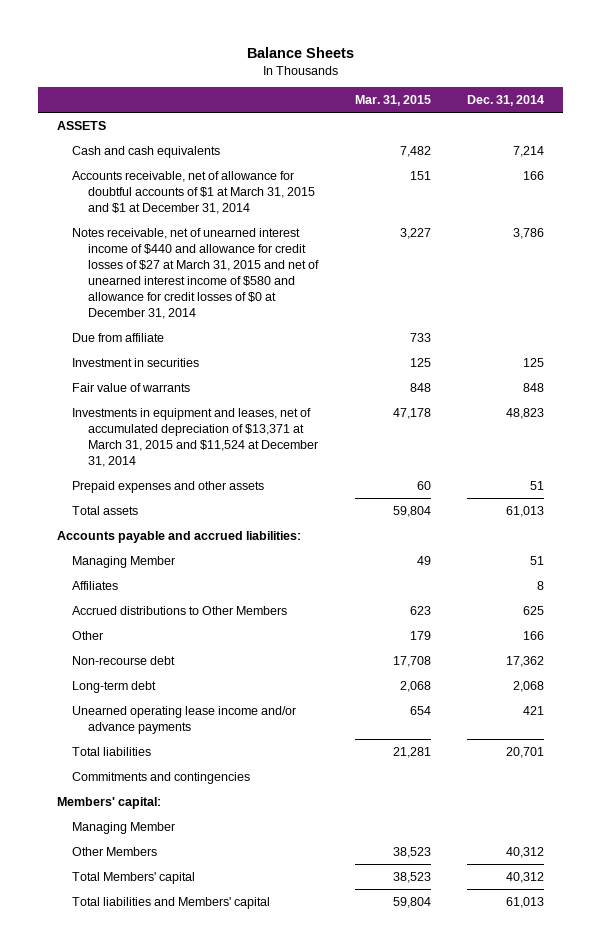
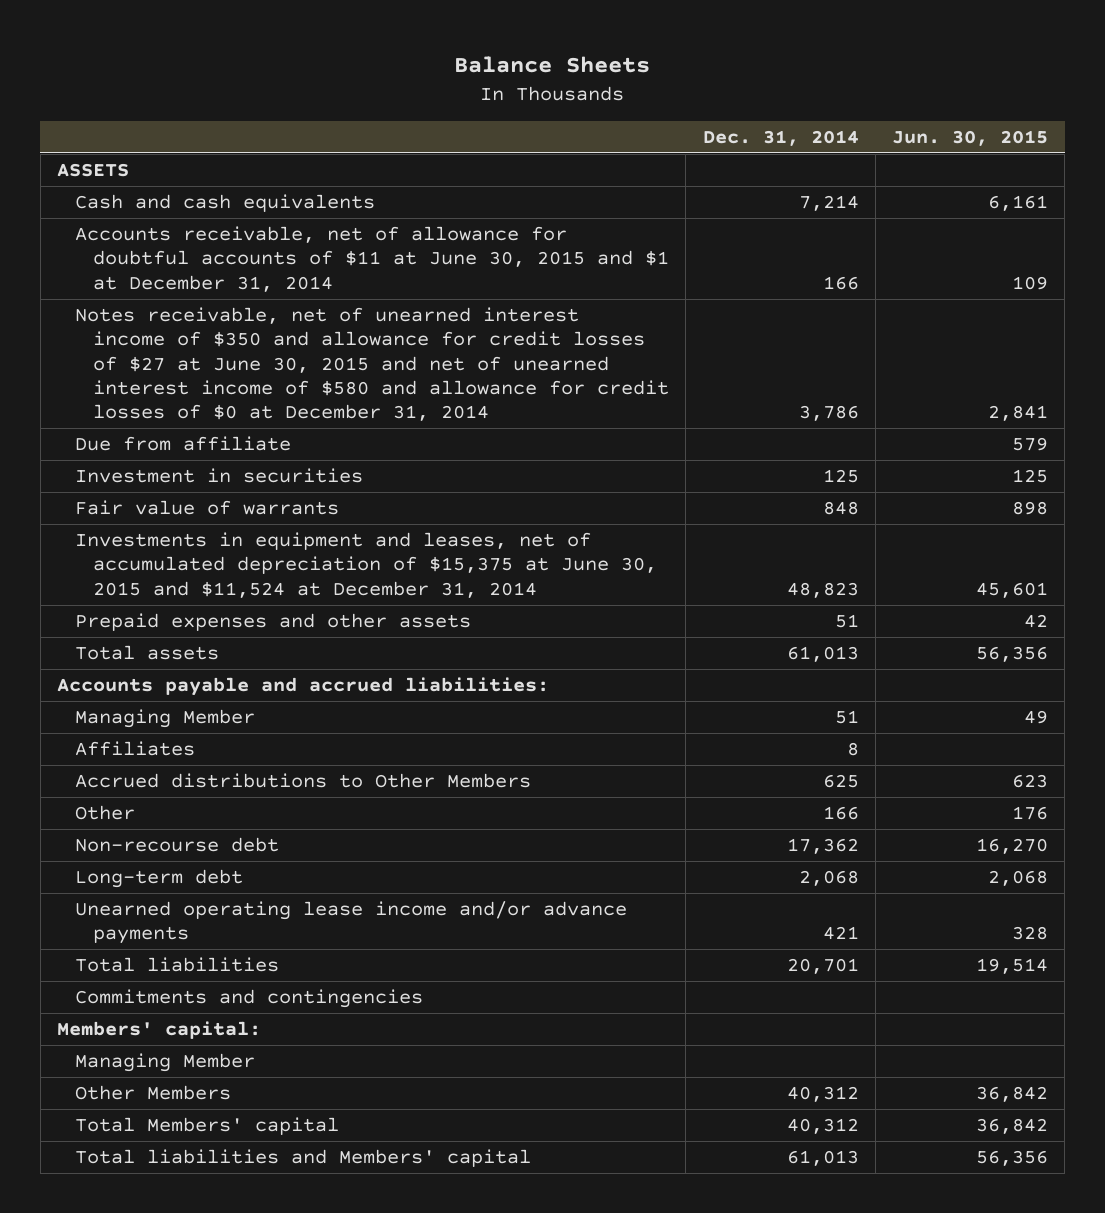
- | Mar. 31, 2015 | Dec. 31, 2014
+ | Dec. 31, 2014 | Jun. 30, 2015
- Accounts receivable, net of allowance for doubtful accounts of $1 at March 31, 2015 and $1 at December 31, 2014 | 151 | 166
- Notes receivable, net of unearned interest income of $440 and allowance for credit losses of $27 at March 31, 2015 and net of unearned interest income of $580 and allowance for credit losses of $0 at December 31, 2014 | 3,227 | 3,786
+ Accounts receivable, net of allowance for doubtful accounts of $11 at June 30, 2015 and $1 at December 31, 2014 | 166 | 109
+ Notes receivable, net of unearned interest income of $350 and allowance for credit losses of $27 at June 30, 2015 and net of unearned interest income of $580 and allowance for credit losses of $0 at December 31, 2014 | 3,786 | 2,841
- Investments in equipment and leases, net of accumulated depreciation of $13,371 at March 31, 2015 and $11,524 at December 31, 2014 | 47,178 | 48,823
+ Investments in equipment and leases, net of accumulated depreciation of $15,375 at June 30, 2015 and $11,524 at December 31, 2014 | 48,823 | 45,601

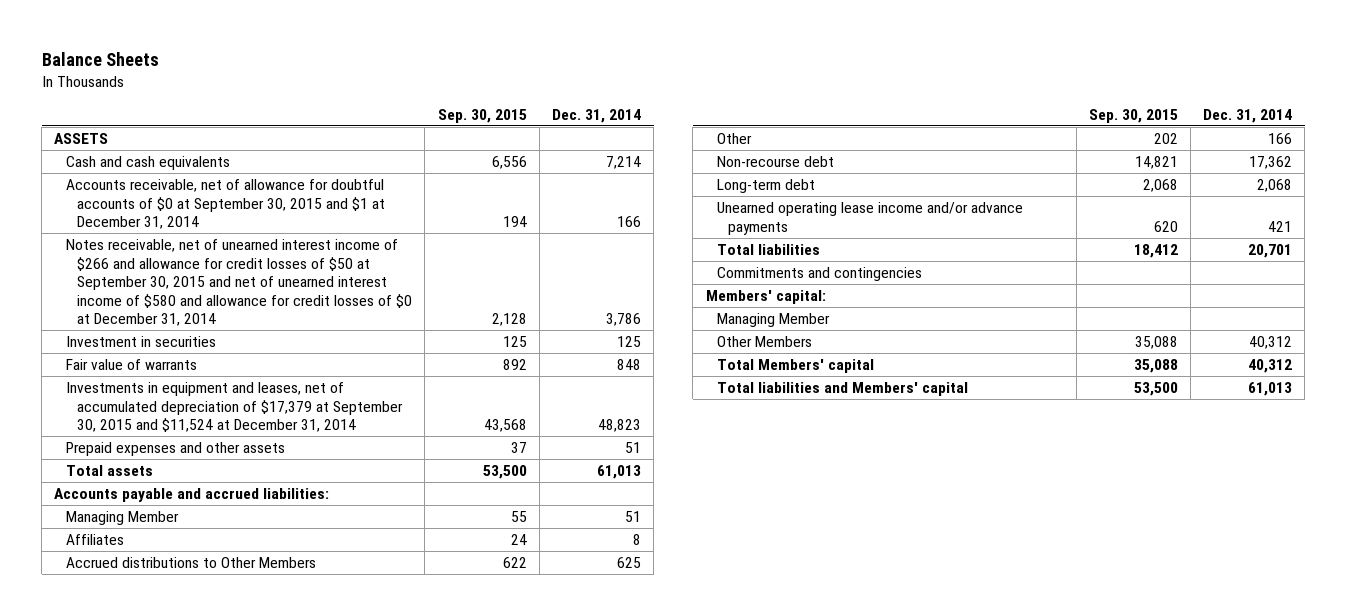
- | Dec. 31, 2014 | Jun. 30, 2015
+ | Sep. 30, 2015 | Dec. 31, 2014
- Accounts receivable, net of allowance for doubtful accounts of $11 at June 30, 2015 and $1 at December 31, 2014 | 166 | 109
- Notes receivable, net of unearned interest income of $350 and allowance for credit losses of $27 at June 30, 2015 and net of unearned interest income of $580 and allowance for credit losses of $0 at December 31, 2014 | 3,786 | 2,841
- Due from affiliate | | 579
+ Accounts receivable, net of allowance for doubtful accounts of $0 at September 30, 2015 and $1 at December 31, 2014 | 194 | 166
+ Notes receivable, net of unearned interest income of $266 and allowance for credit losses of $50 at September 30, 2015 and net of unearned interest income of $580 and allowance for credit losses of $0 at December 31, 2014 | 2,128 | 3,786
- Investments in equipment and leases, net of accumulated depreciation of $15,375 at June 30, 2015 and $11,524 at December 31, 2014 | 48,823 | 45,601
+ Investments in equipment and leases, net of accumulated depreciation of $17,379 at September 30, 2015 and $11,524 at December 31, 2014 | 43,568 | 48,823

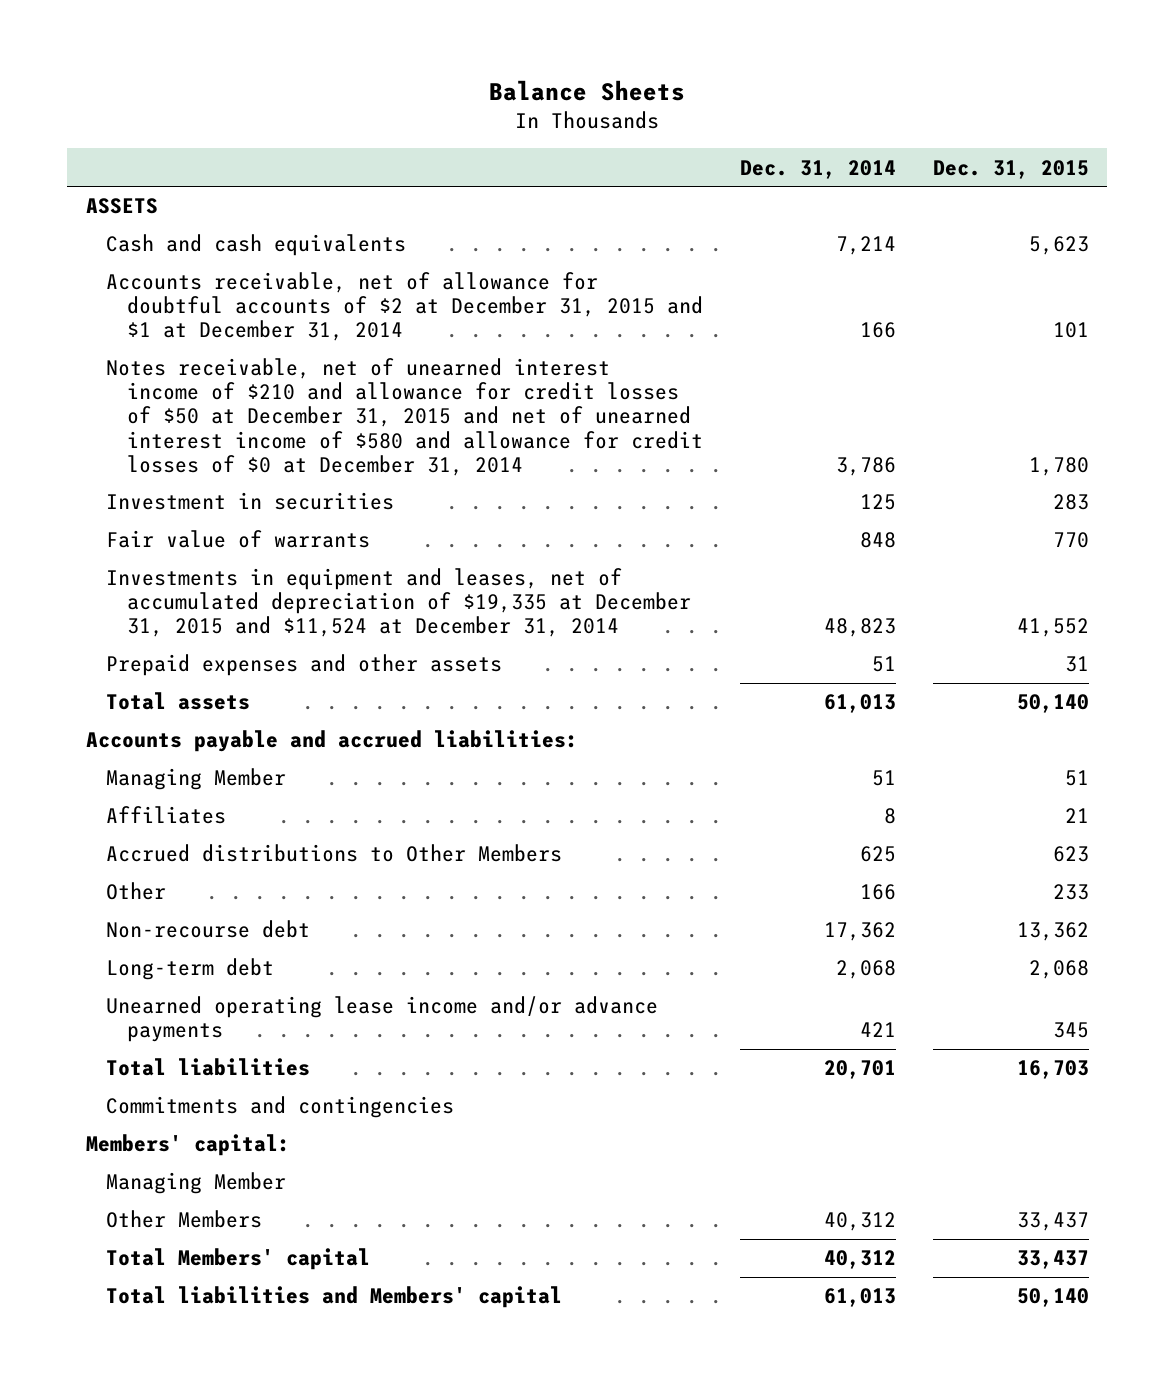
- | Sep. 30, 2015 | Dec. 31, 2014
+ | Dec. 31, 2014 | Dec. 31, 2015
- Accounts receivable, net of allowance for doubtful accounts of $0 at September 30, 2015 and $1 at December 31, 2014 | 194 | 166
- Notes receivable, net of unearned interest income of $266 and allowance for credit losses of $50 at September 30, 2015 and net of unearned interest income of $580 and allowance for credit losses of $0 at December 31, 2014 | 2,128 | 3,786
+ Accounts receivable, net of allowance for doubtful accounts of $2 at December 31, 2015 and $1 at December 31, 2014 | 166 | 101
+ Notes receivable, net of unearned interest income of $210 and allowance for credit losses of $50 at December 31, 2015 and net of unearned interest income of $580 and allowance for credit losses of $0 at December 31, 2014 | 3,786 | 1,780
- Investments in equipment and leases, net of accumulated depreciation of $17,379 at September 30, 2015 and $11,524 at December 31, 2014 | 43,568 | 48,823
+ Investments in equipment and leases, net of accumulated depreciation of $19,335 at December 31, 2015 and $11,524 at December 31, 2014 | 48,823 | 41,552

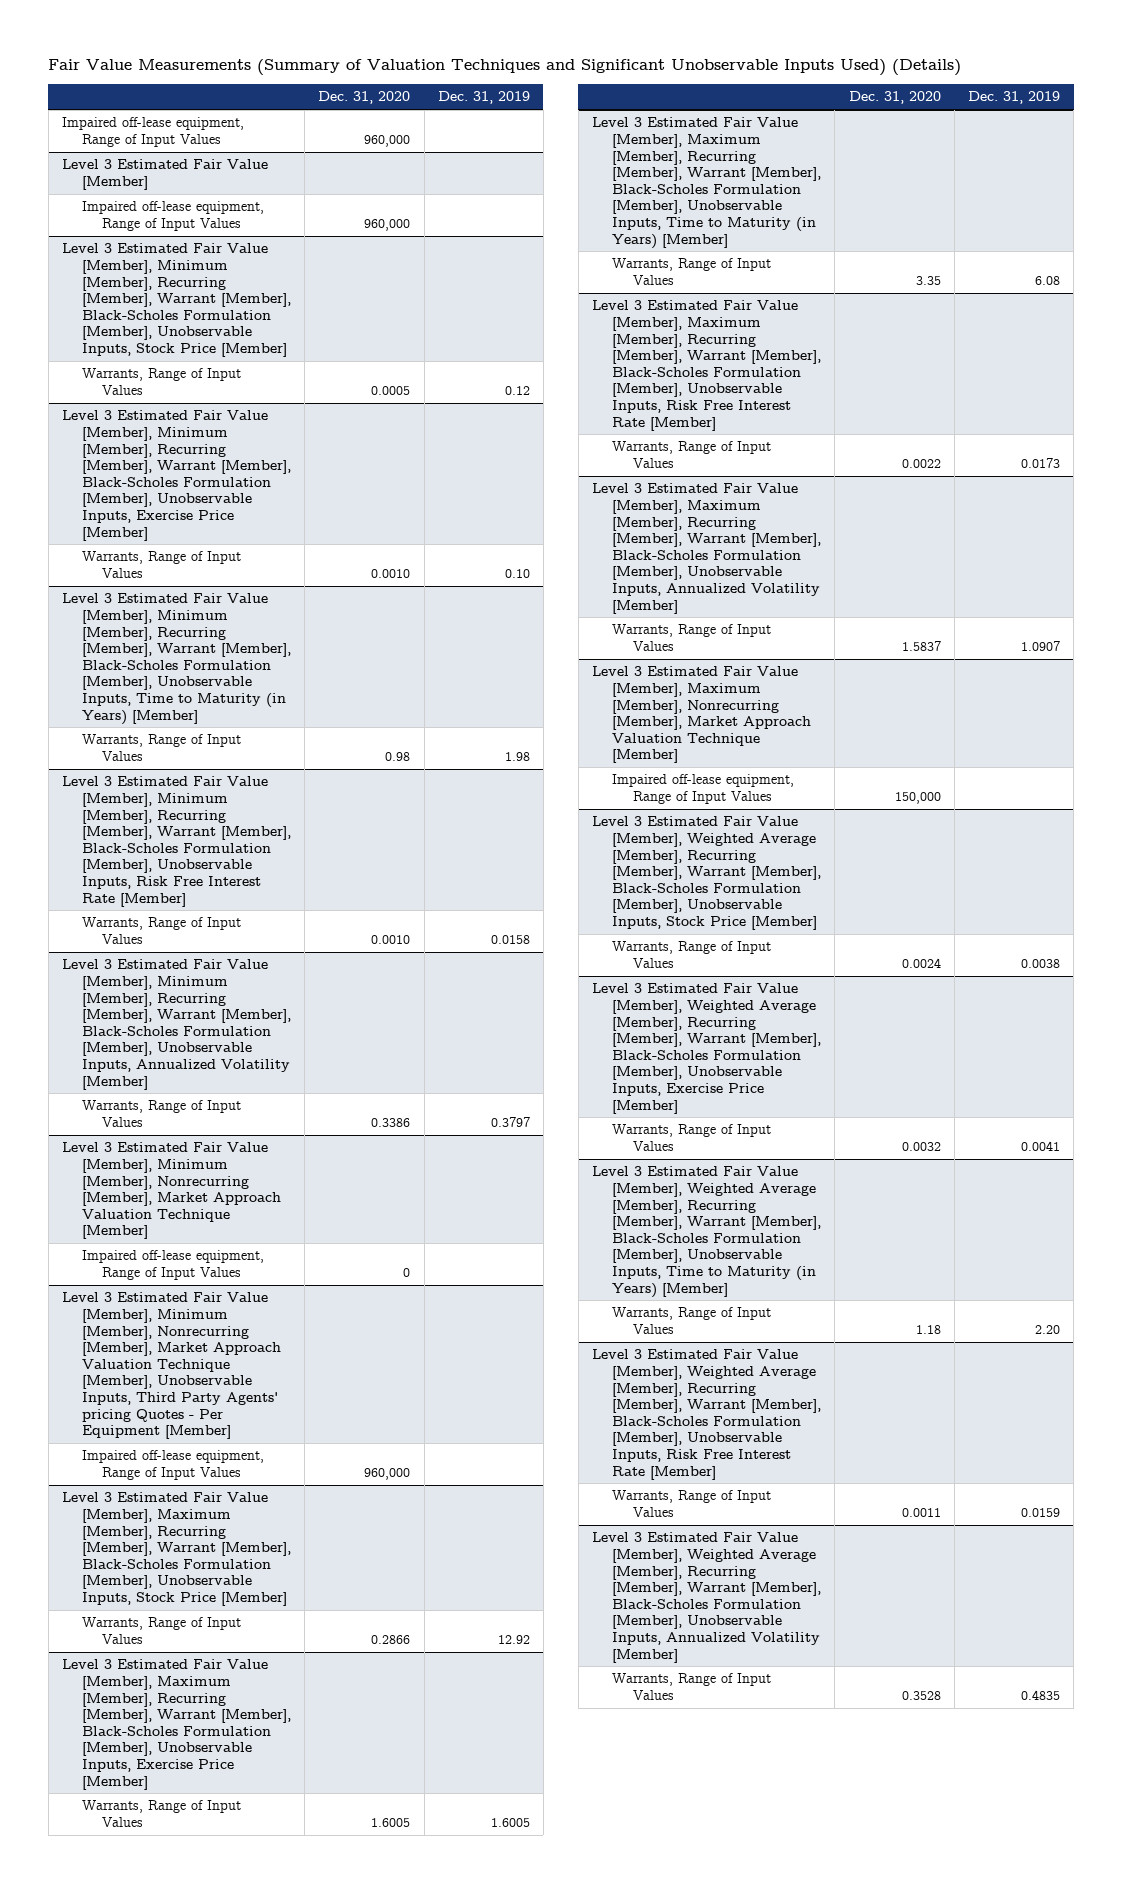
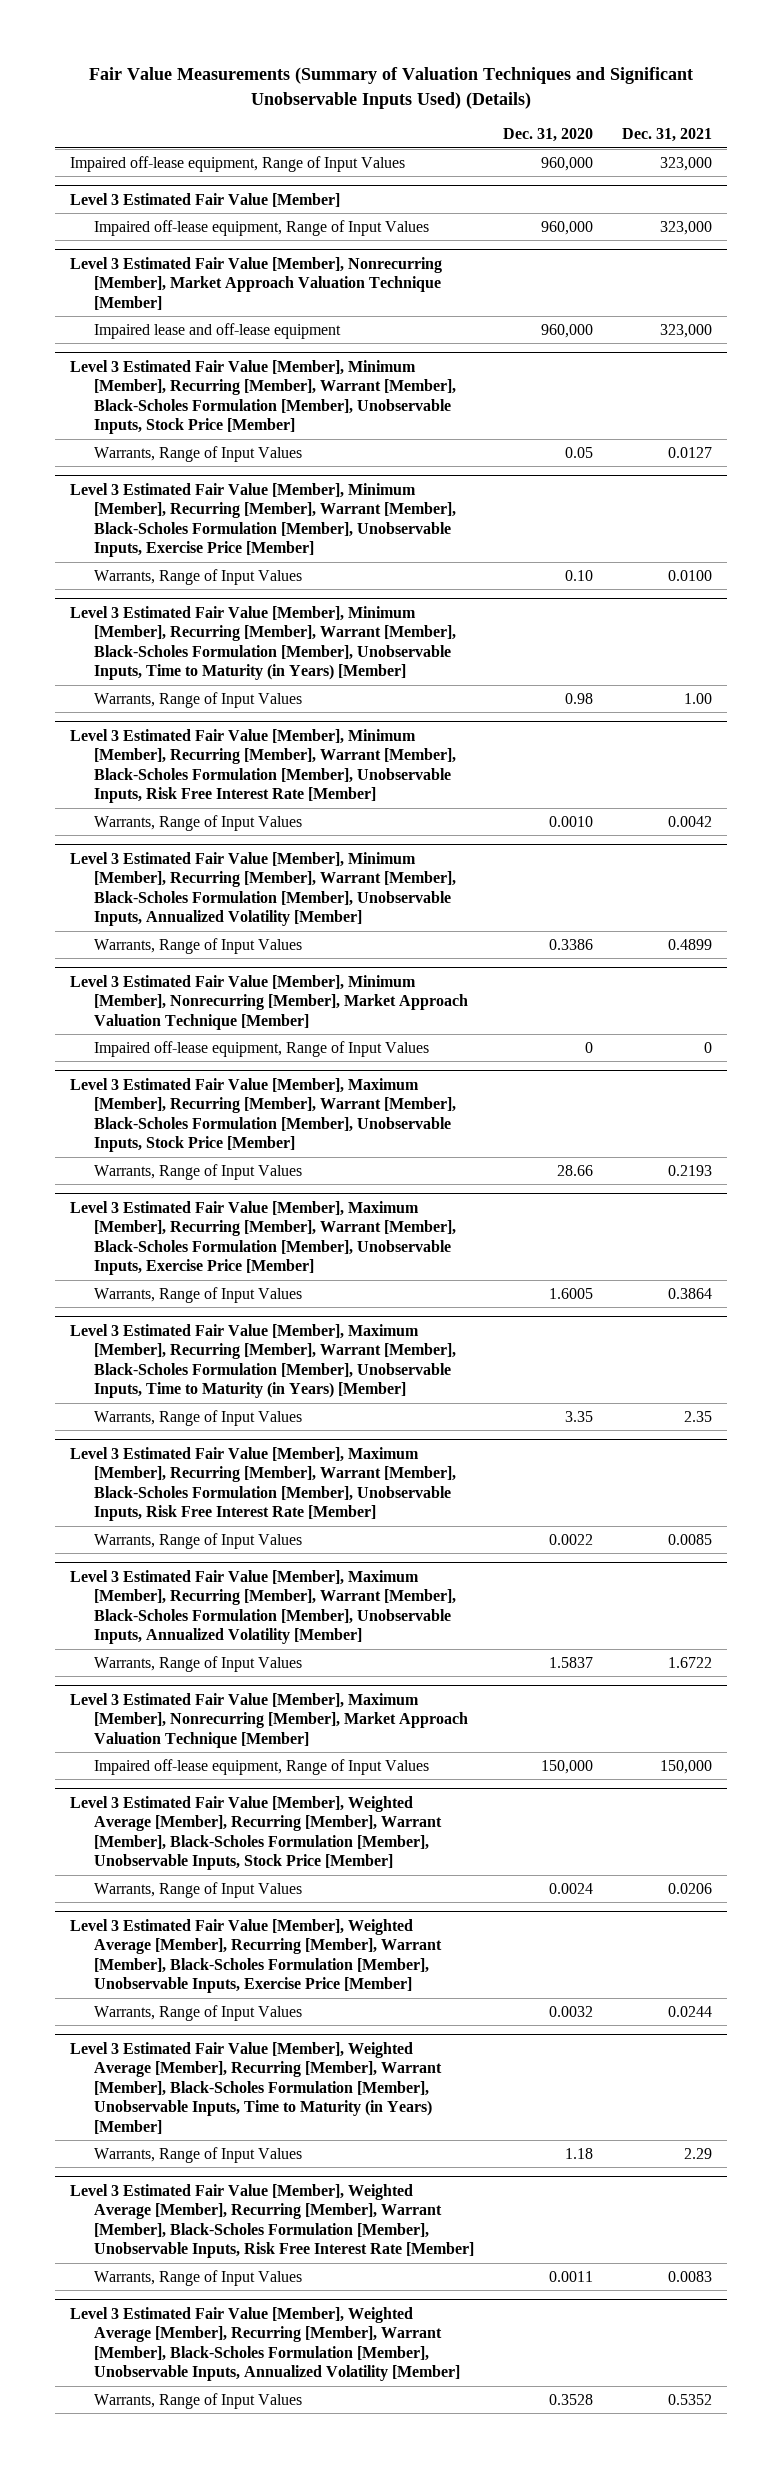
- | Dec. 31, 2020 | Dec. 31, 2019
+ | Dec. 31, 2020 | Dec. 31, 2021
+ Level 3 Estimated Fair Value [Member], Nonrecurring [Member], Market Approach Valuation Technique [Member]
+ Impaired lease and off-lease equipment | 960,000 | 323,000
@ Level 3 Estimated Fair Value [Member], Minimum [Member], Recurring [Member], Warrant [Member], Black-Scholes Formulation [Member], Unobservable Inputs, Stock Price [Member]
- Warrants, Range of Input Values | 0.0005 | 0.12
+ Warrants, Range of Input Values | 0.05 | 0.0127
@ Level 3 Estimated Fair Value [Member], Minimum [Member], Recurring [Member], Warrant [Member], Black-Scholes Formulation [Member], Unobservable Inputs, Exercise Price [Member]
- Warrants, Range of Input Values | 0.0010 | 0.10
+ Warrants, Range of Input Values | 0.10 | 0.0100
- Level 3 Estimated Fair Value [Member], Minimum [Member], Nonrecurring [Member], Market Approach Valuation Technique [Member], Unobservable Inputs, Third Party Agents' pricing Quotes - Per Equipment [Member]
- Impaired off-lease equipment, Range of Input Values | 960,000 |
@ Level 3 Estimated Fair Value [Member], Maximum [Member], Recurring [Member], Warrant [Member], Black-Scholes Formulation [Member], Unobservable Inputs, Stock Price [Member]
- Warrants, Range of Input Values | 0.2866 | 12.92
+ Warrants, Range of Input Values | 28.66 | 0.2193

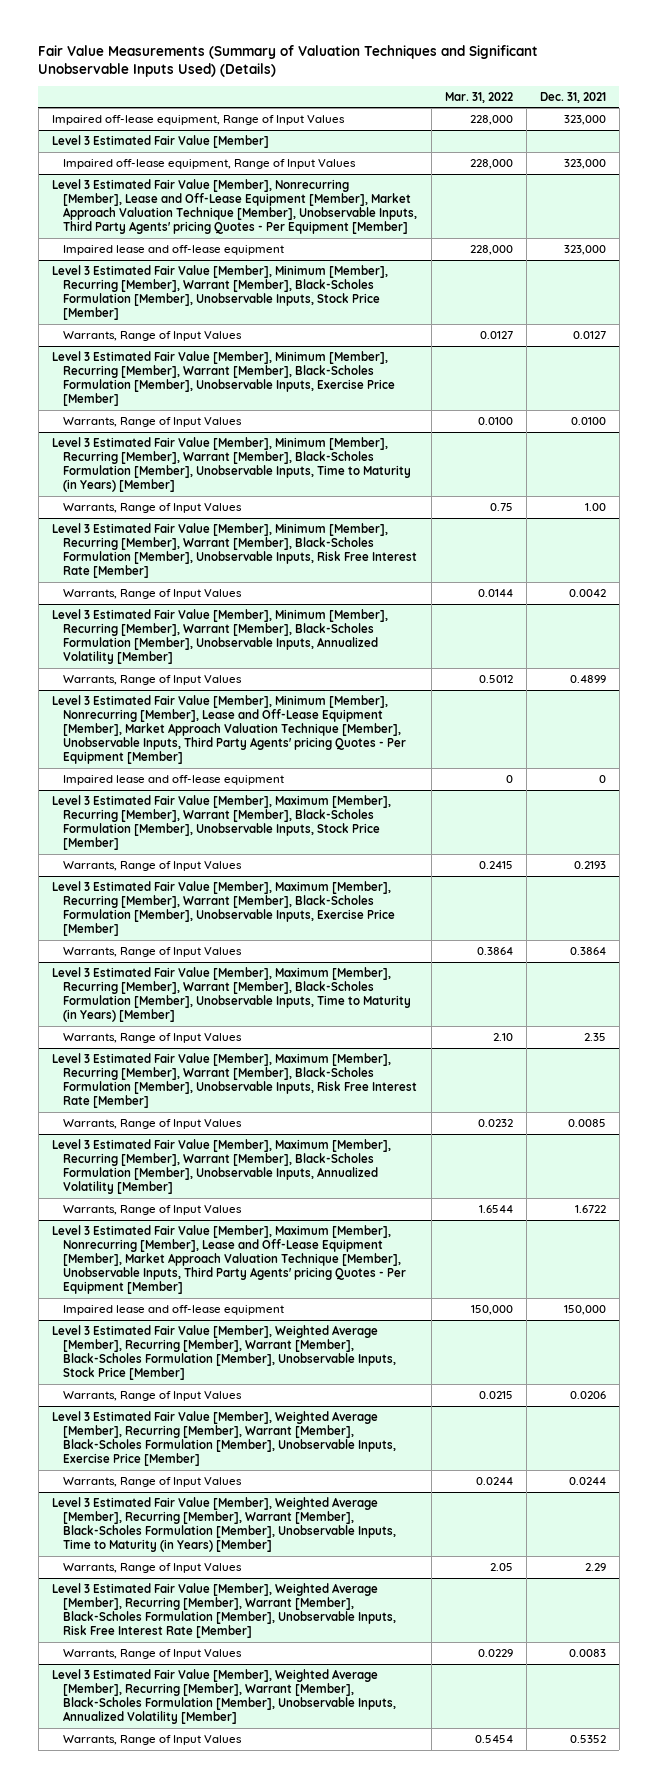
- | Dec. 31, 2020 | Dec. 31, 2021
+ | Mar. 31, 2022 | Dec. 31, 2021
- Level 3 Estimated Fair Value [Member], Nonrecurring [Member], Market Approach Valuation Technique [Member]
+ Level 3 Estimated Fair Value [Member], Nonrecurring [Member], Lease and Off-Lease Equipment [Member], Market Approach Valuation Technique [Member], Unobservable Inputs, Third Party Agents' pricing Quotes - Per Equipment [Member]
- Level 3 Estimated Fair Value [Member], Minimum [Member], Nonrecurring [Member], Market Approach Valuation Technique [Member]
- Impaired off-lease equipment, Range of Input Values | 0 | 0
+ Level 3 Estimated Fair Value [Member], Minimum [Member], Nonrecurring [Member], Lease and Off-Lease Equipment [Member], Market Approach Valuation Technique [Member], Unobservable Inputs, Third Party Agents' pricing Quotes - Per Equipment [Member]
+ Impaired lease and off-lease equipment | 0 | 0
- Level 3 Estimated Fair Value [Member], Maximum [Member], Nonrecurring [Member], Market Approach Valuation Technique [Member]
- Impaired off-lease equipment, Range of Input Values | 150,000 | 150,000
+ Level 3 Estimated Fair Value [Member], Maximum [Member], Nonrecurring [Member], Lease and Off-Lease Equipment [Member], Market Approach Valuation Technique [Member], Unobservable Inputs, Third Party Agents' pricing Quotes - Per Equipment [Member]
+ Impaired lease and off-lease equipment | 150,000 | 150,000

